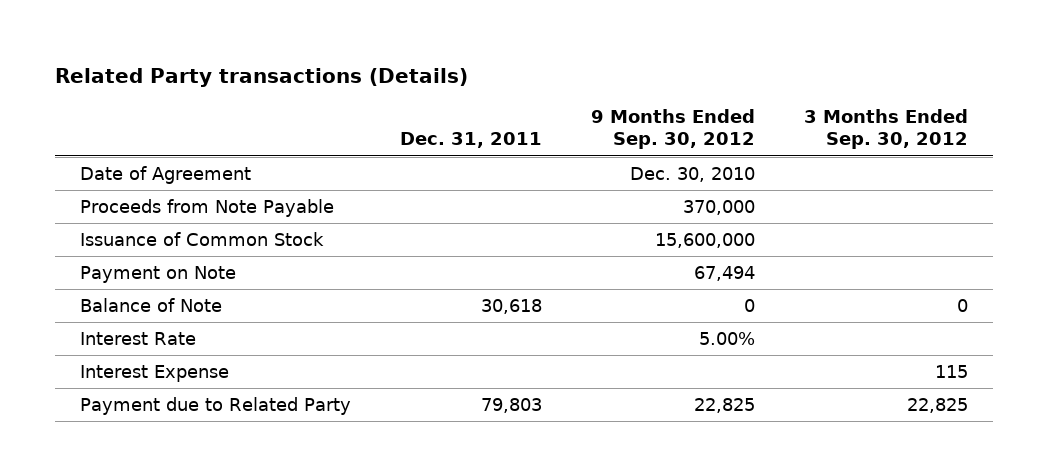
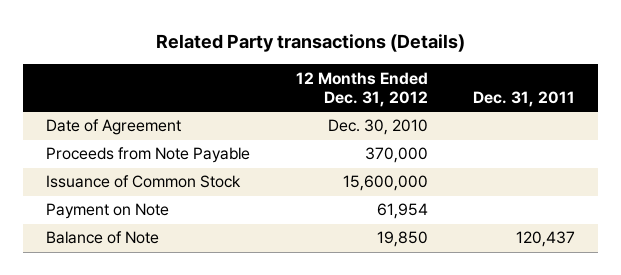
- | Dec. 31, 2011 | 9 Months Ended Sep. 30, 2012 | 3 Months Ended Sep. 30, 2012
+ | 12 Months Ended Dec. 31, 2012 | Dec. 31, 2011
- Balance of Note | 30,618 | 0 | 0
- Interest Rate | | 5.00% |
- Interest Expense | | | 115
- Payment due to Related Party | 79,803 | 22,825 | 22,825
+ Balance of Note | 19,850 | 120,437

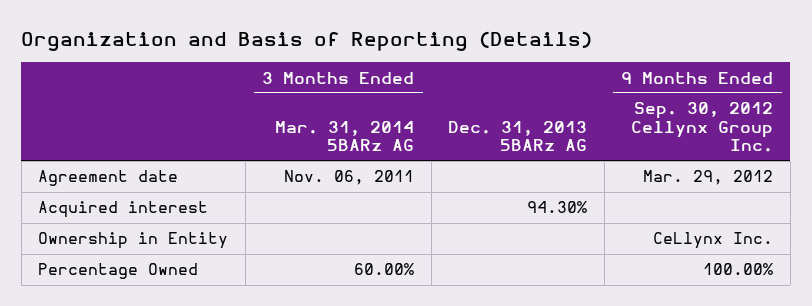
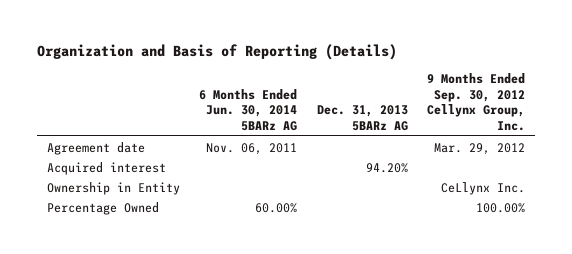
- | 3 Months Ended Mar. 31, 2014 5BARz AG | Dec. 31, 2013 5BARz AG | 9 Months Ended Sep. 30, 2012 Cellynx Group Inc.
+ | 6 Months Ended Jun. 30, 2014 5BARz AG | Dec. 31, 2013 5BARz AG | 9 Months Ended Sep. 30, 2012 Cellynx Group, Inc.
- Acquired interest | | 94.30% |
+ Acquired interest | | 94.20% |

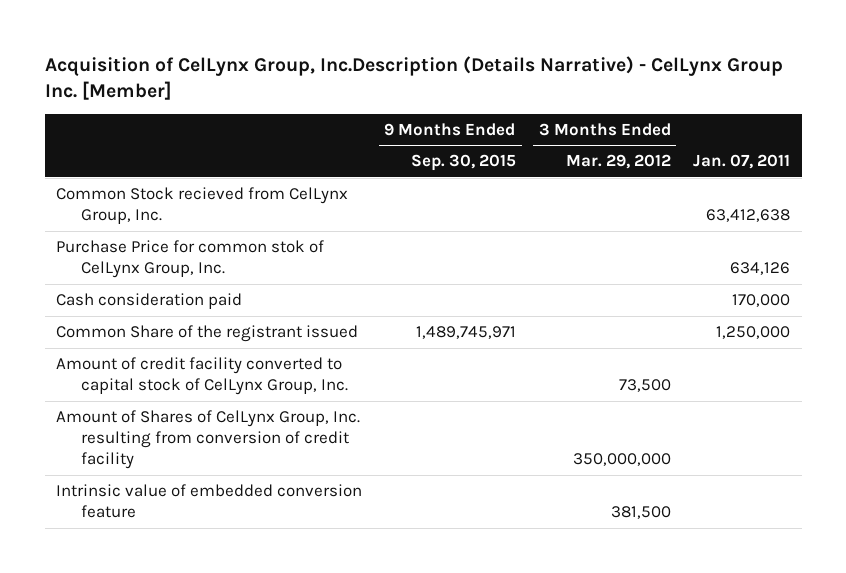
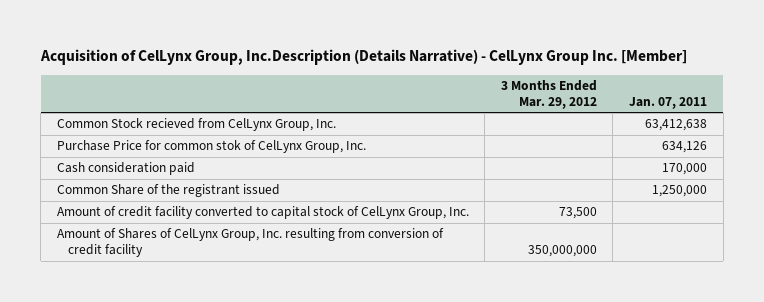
- | 9 Months Ended Sep. 30, 2015 | 3 Months Ended Mar. 29, 2012 | Jan. 07, 2011
+ | 3 Months Ended Mar. 29, 2012 | Jan. 07, 2011
- Intrinsic value of embedded conversion feature | | 381,500 |

